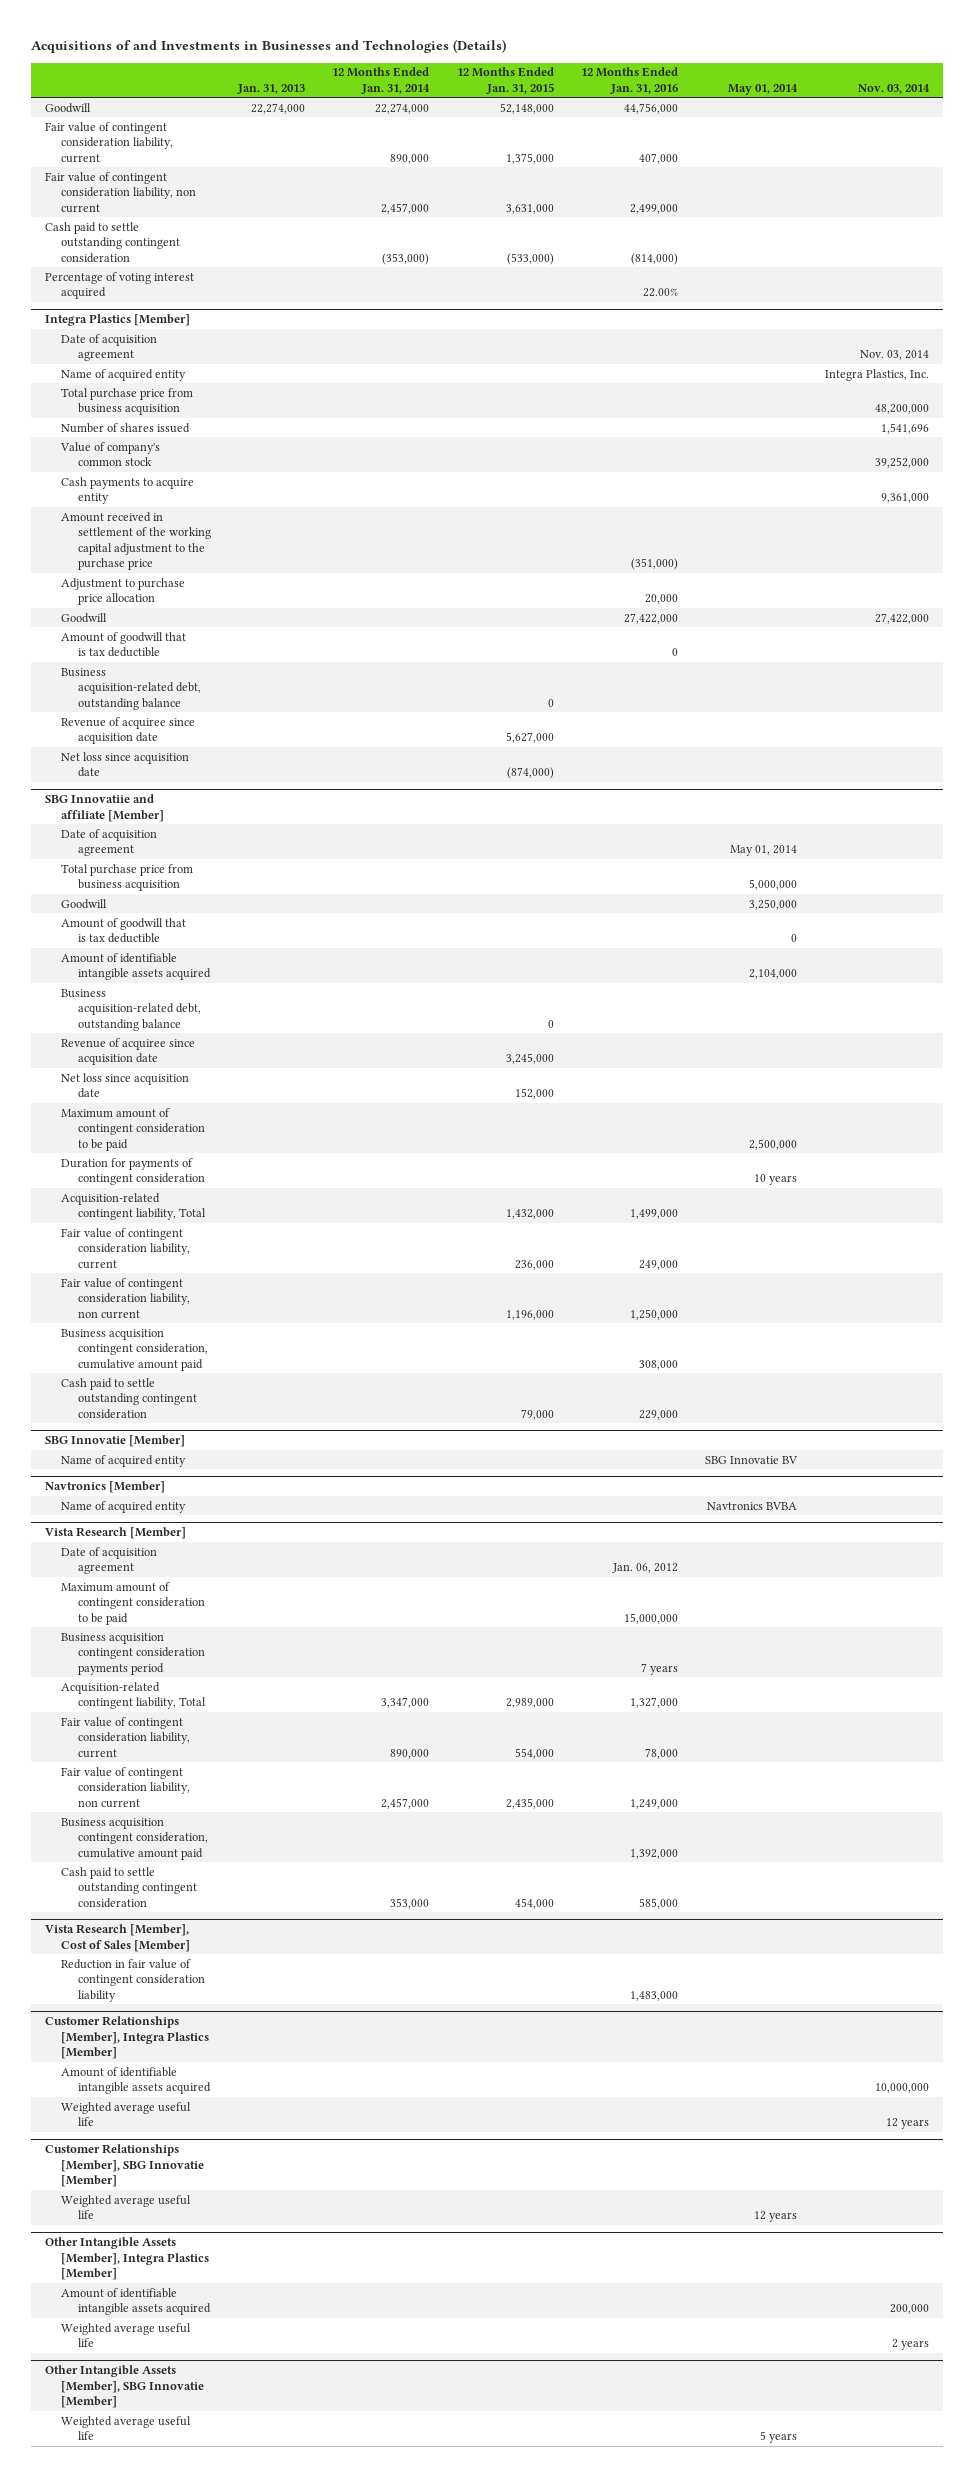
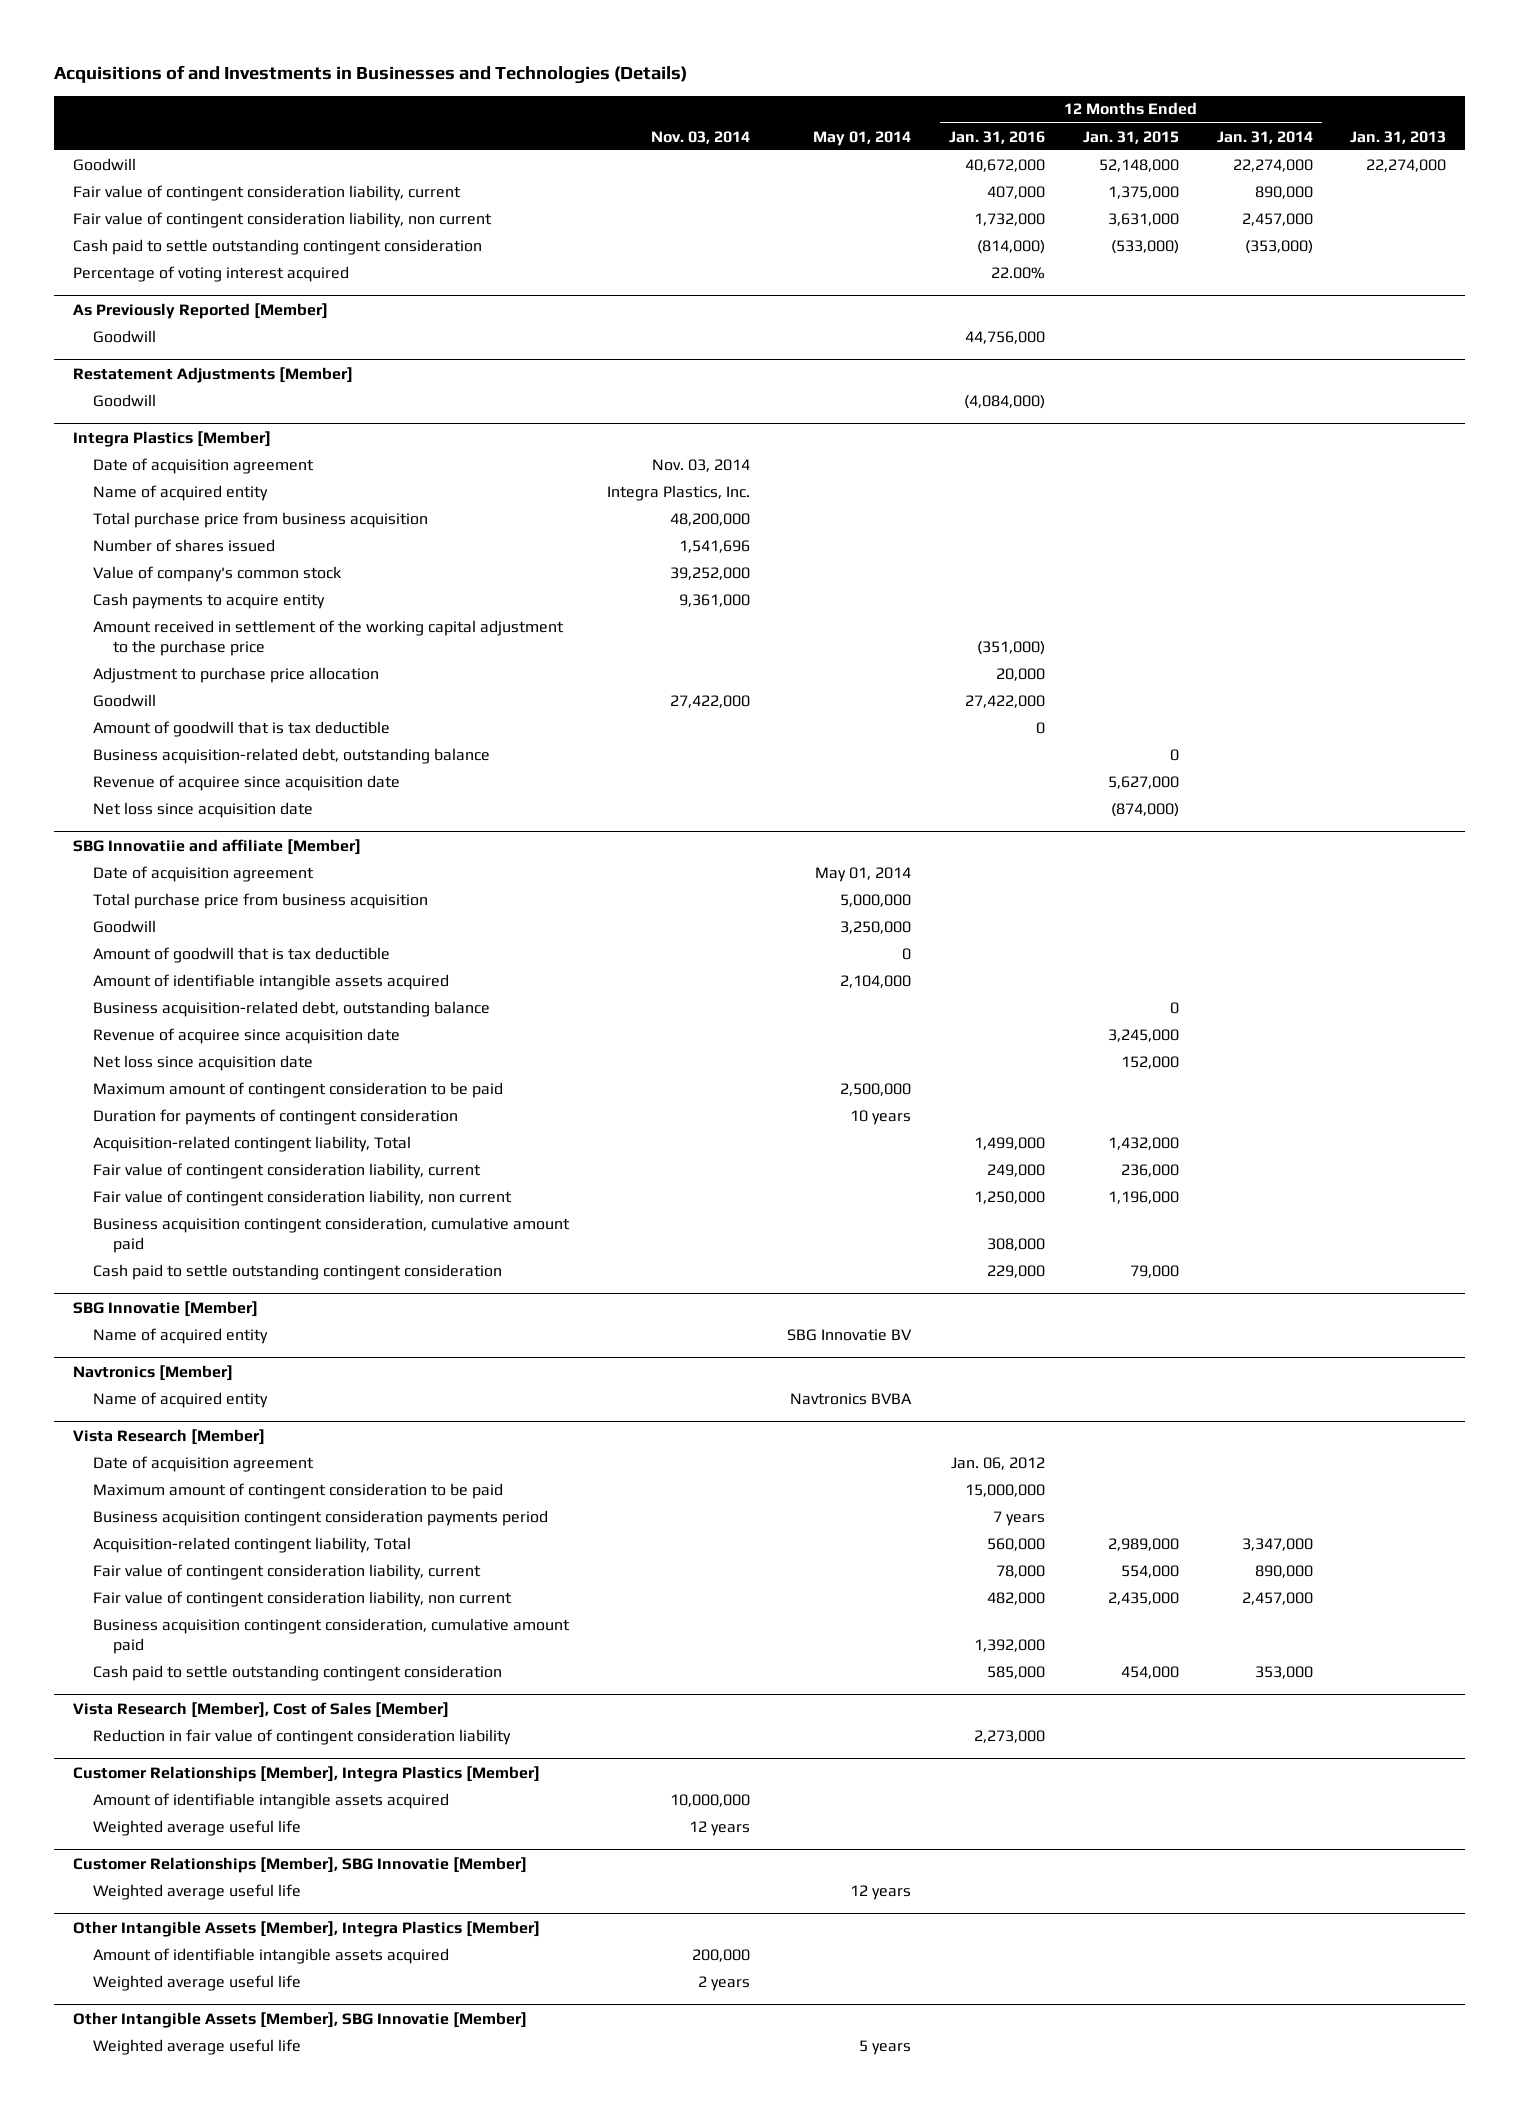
- | Jan. 31, 2013 | 12 Months Ended Jan. 31, 2014 | 12 Months Ended Jan. 31, 2015 | 12 Months Ended Jan. 31, 2016 | May 01, 2014 | Nov. 03, 2014
+ | Nov. 03, 2014 | May 01, 2014 | 12 Months Ended Jan. 31, 2016 | 12 Months Ended Jan. 31, 2015 | 12 Months Ended Jan. 31, 2014 | Jan. 31, 2013
- Goodwill | 22,274,000 | 22,274,000 | 52,148,000 | 44,756,000 | |
+ Goodwill | | | 40,672,000 | 52,148,000 | 22,274,000 | 22,274,000
- Fair value of contingent consideration liability, non current | | 2,457,000 | 3,631,000 | 2,499,000 | |
+ Fair value of contingent consideration liability, non current | | | 1,732,000 | 3,631,000 | 2,457,000 |
+ As Previously Reported [Member]
+ Goodwill | | | 44,756,000 | | |
+ Restatement Adjustments [Member]
+ Goodwill | | | (4,084,000) | | |
@ Vista Research [Member]
- Acquisition-related contingent liability, Total | | 3,347,000 | 2,989,000 | 1,327,000 | |
+ Acquisition-related contingent liability, Total | | | 560,000 | 2,989,000 | 3,347,000 |
- Fair value of contingent consideration liability, non current | | 2,457,000 | 2,435,000 | 1,249,000 | |
+ Fair value of contingent consideration liability, non current | | | 482,000 | 2,435,000 | 2,457,000 |
@ Vista Research [Member], Cost of Sales [Member]
- Reduction in fair value of contingent consideration liability | | | | 1,483,000 | |
+ Reduction in fair value of contingent consideration liability | | | 2,273,000 | | |

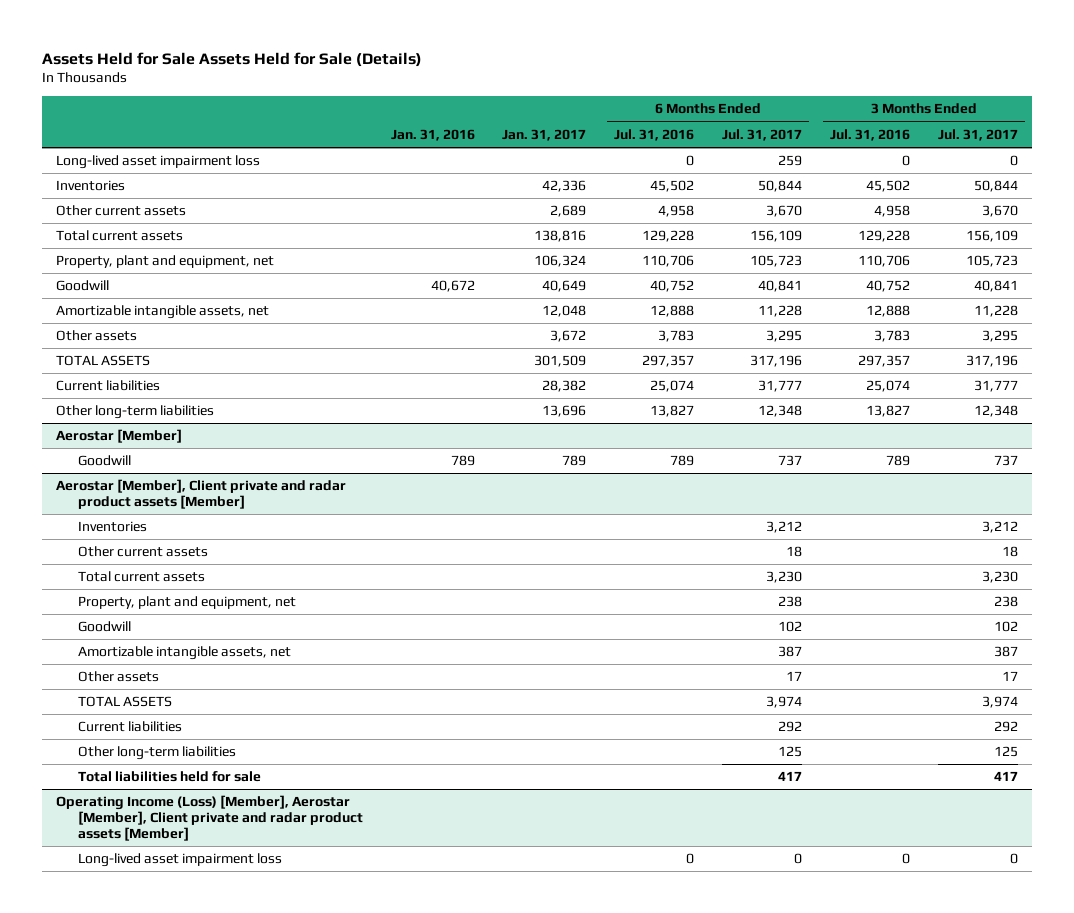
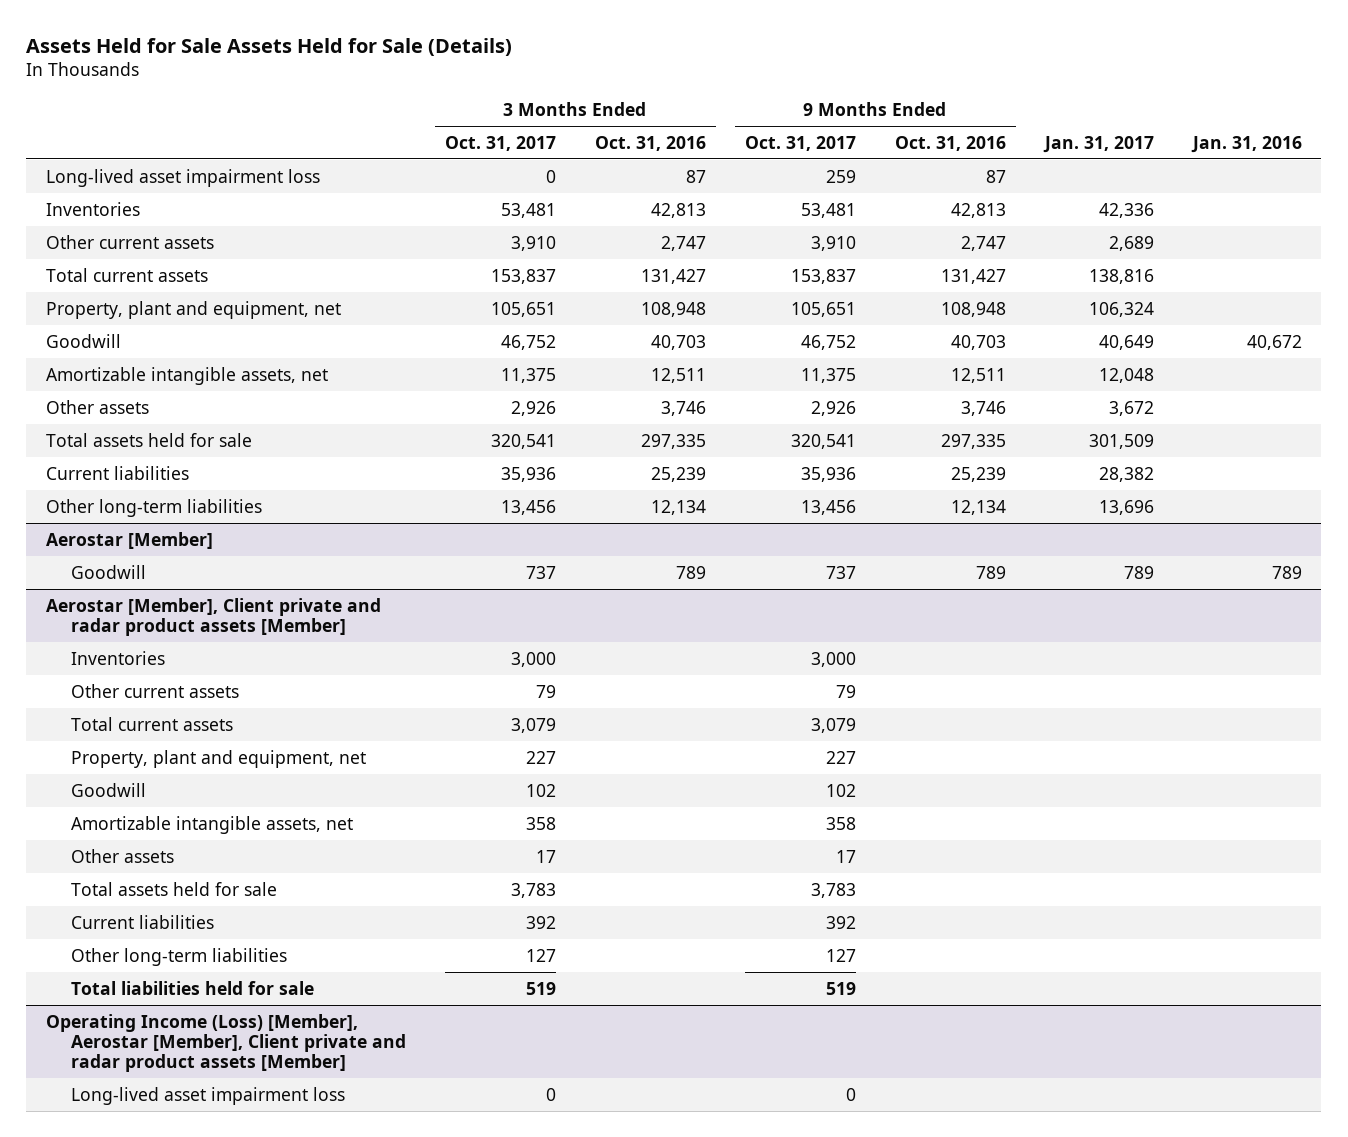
- | Jan. 31, 2016 | Jan. 31, 2017 | 6 Months Ended Jul. 31, 2016 | 6 Months Ended Jul. 31, 2017 | 3 Months Ended Jul. 31, 2016 | 3 Months Ended Jul. 31, 2017
+ | 3 Months Ended Oct. 31, 2017 | 3 Months Ended Oct. 31, 2016 | 9 Months Ended Oct. 31, 2017 | 9 Months Ended Oct. 31, 2016 | Jan. 31, 2017 | Jan. 31, 2016
- TOTAL ASSETS | | 301,509 | 297,357 | 317,196 | 297,357 | 317,196
+ Total assets held for sale | 320,541 | 297,335 | 320,541 | 297,335 | 301,509 |
@ Aerostar [Member], Client private and radar product assets [Member]
- TOTAL ASSETS | | | | 3,974 | | 3,974
+ Total assets held for sale | 3,783 | | 3,783 | | |

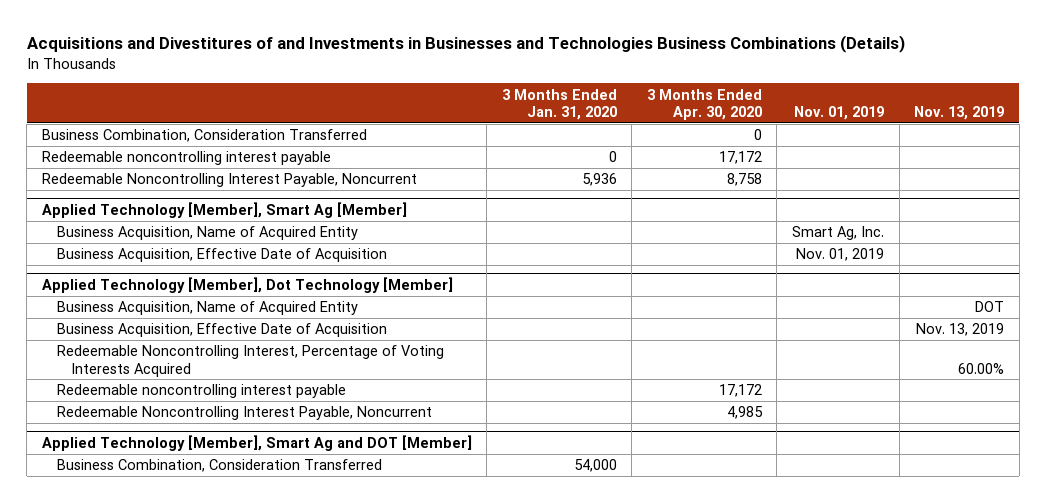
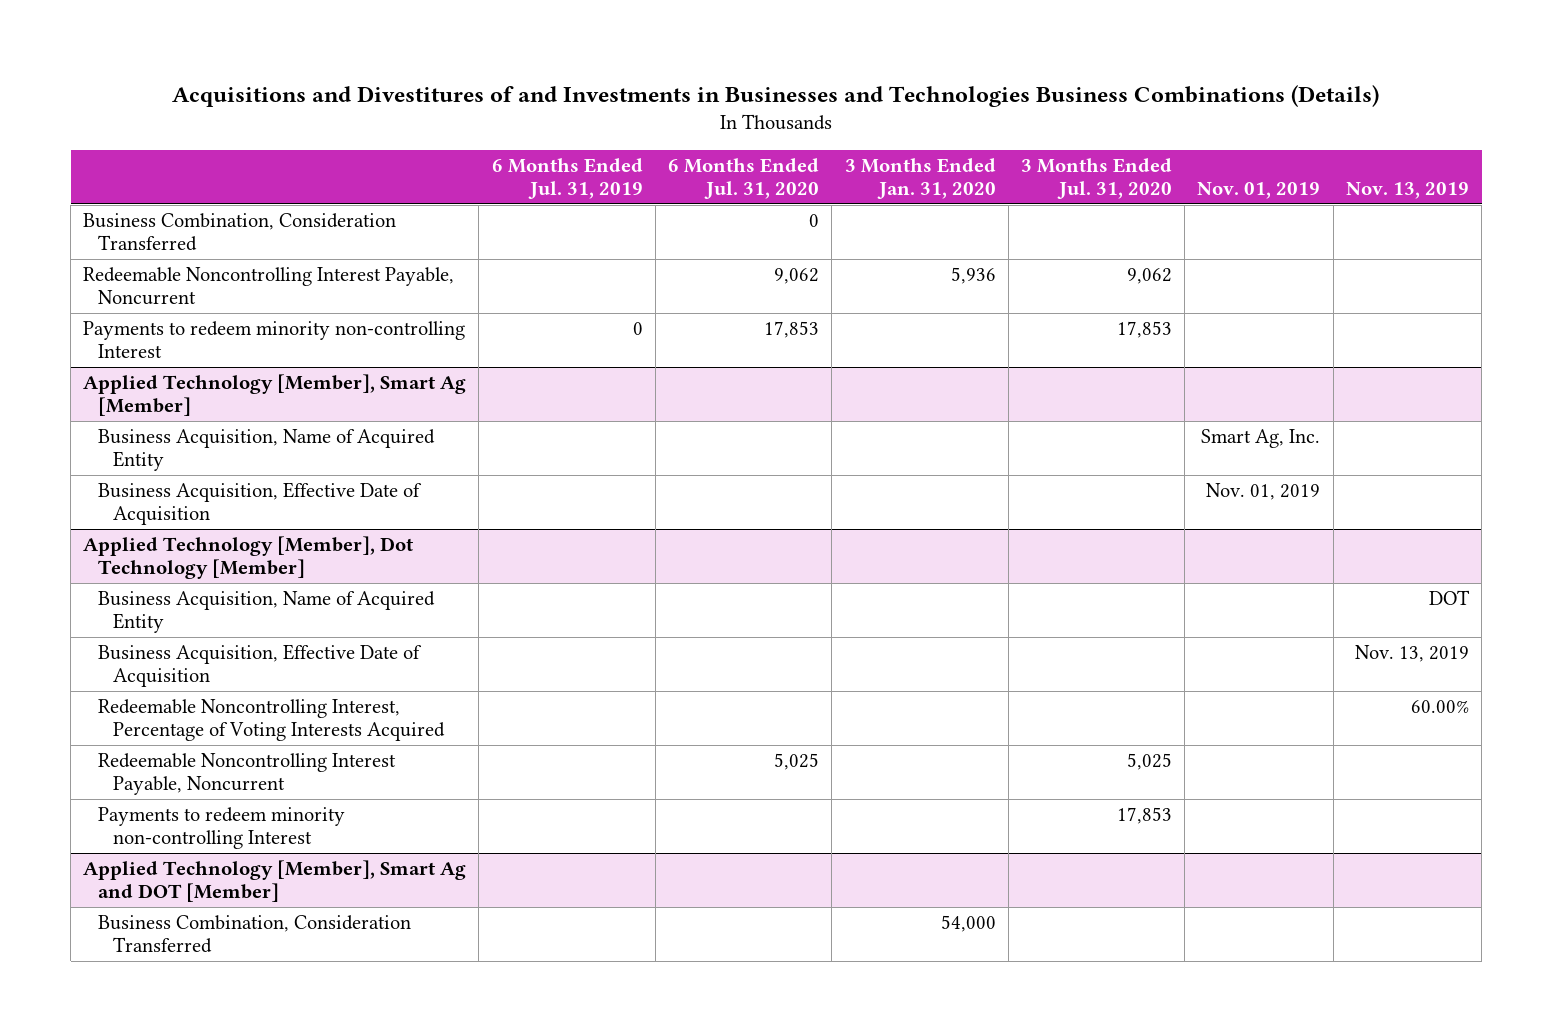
- | 3 Months Ended Jan. 31, 2020 | 3 Months Ended Apr. 30, 2020 | Nov. 01, 2019 | Nov. 13, 2019
+ | 6 Months Ended Jul. 31, 2019 | 6 Months Ended Jul. 31, 2020 | 3 Months Ended Jan. 31, 2020 | 3 Months Ended Jul. 31, 2020 | Nov. 01, 2019 | Nov. 13, 2019
- Redeemable noncontrolling interest payable | 0 | 17,172 | |
+ Payments to redeem minority non-controlling Interest | 0 | 17,853 | | 17,853 | |
@ Applied Technology [Member], Dot Technology [Member]
- Redeemable noncontrolling interest payable | | 17,172 | |
+ Payments to redeem minority non-controlling Interest | | | | 17,853 | |

